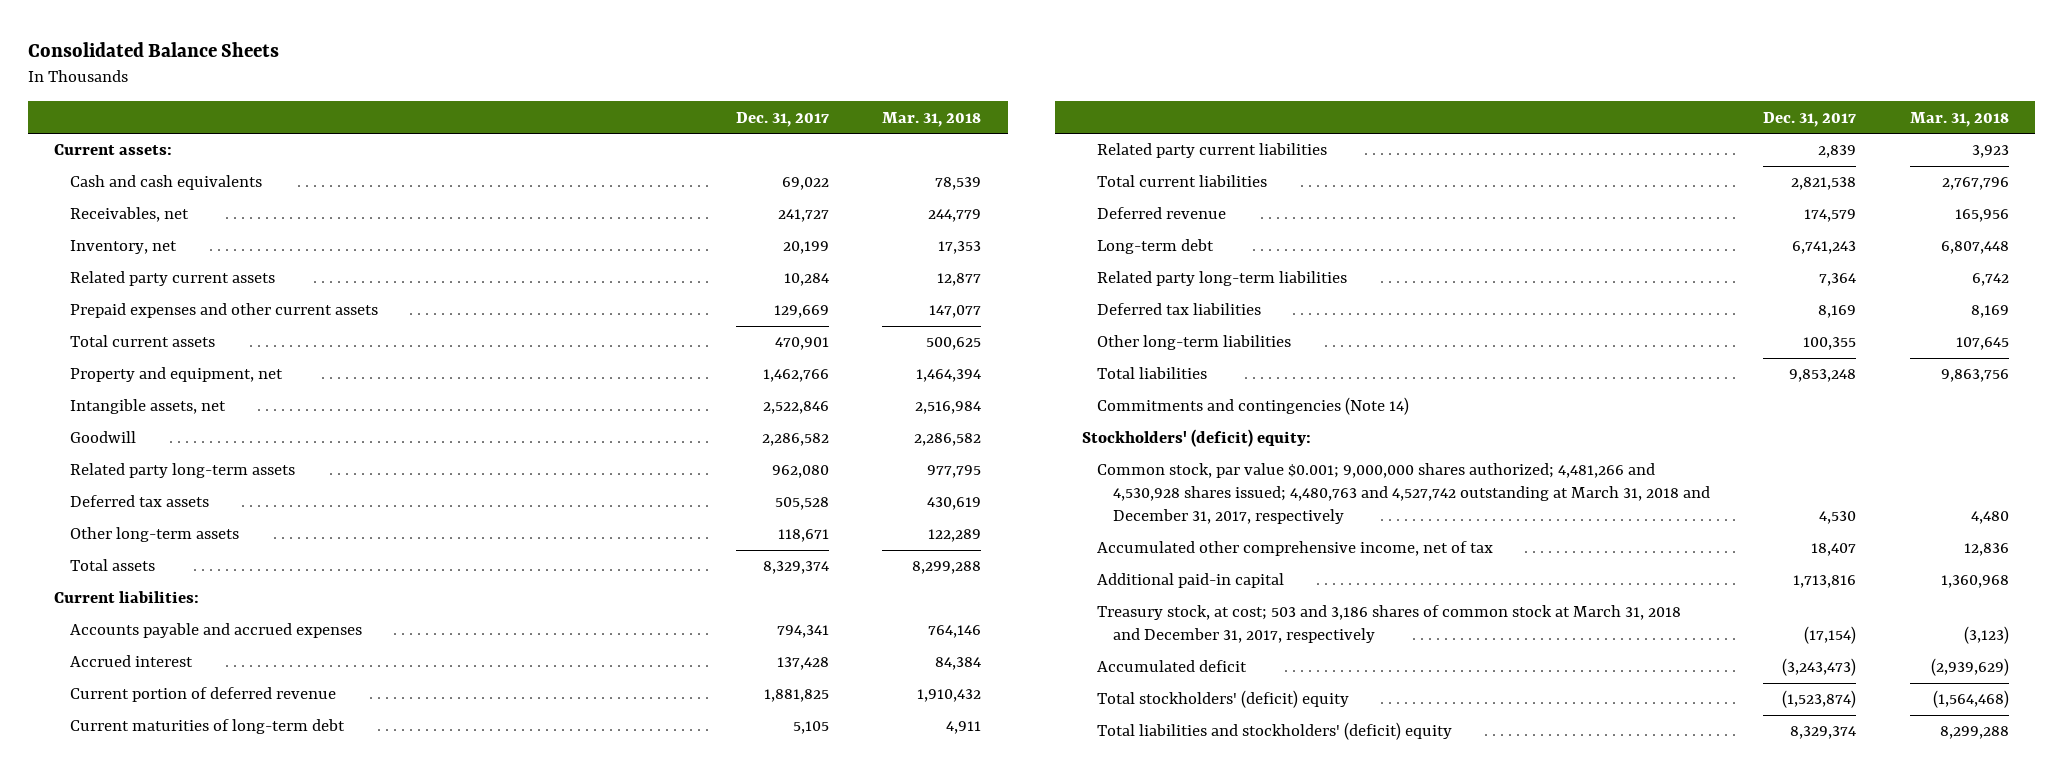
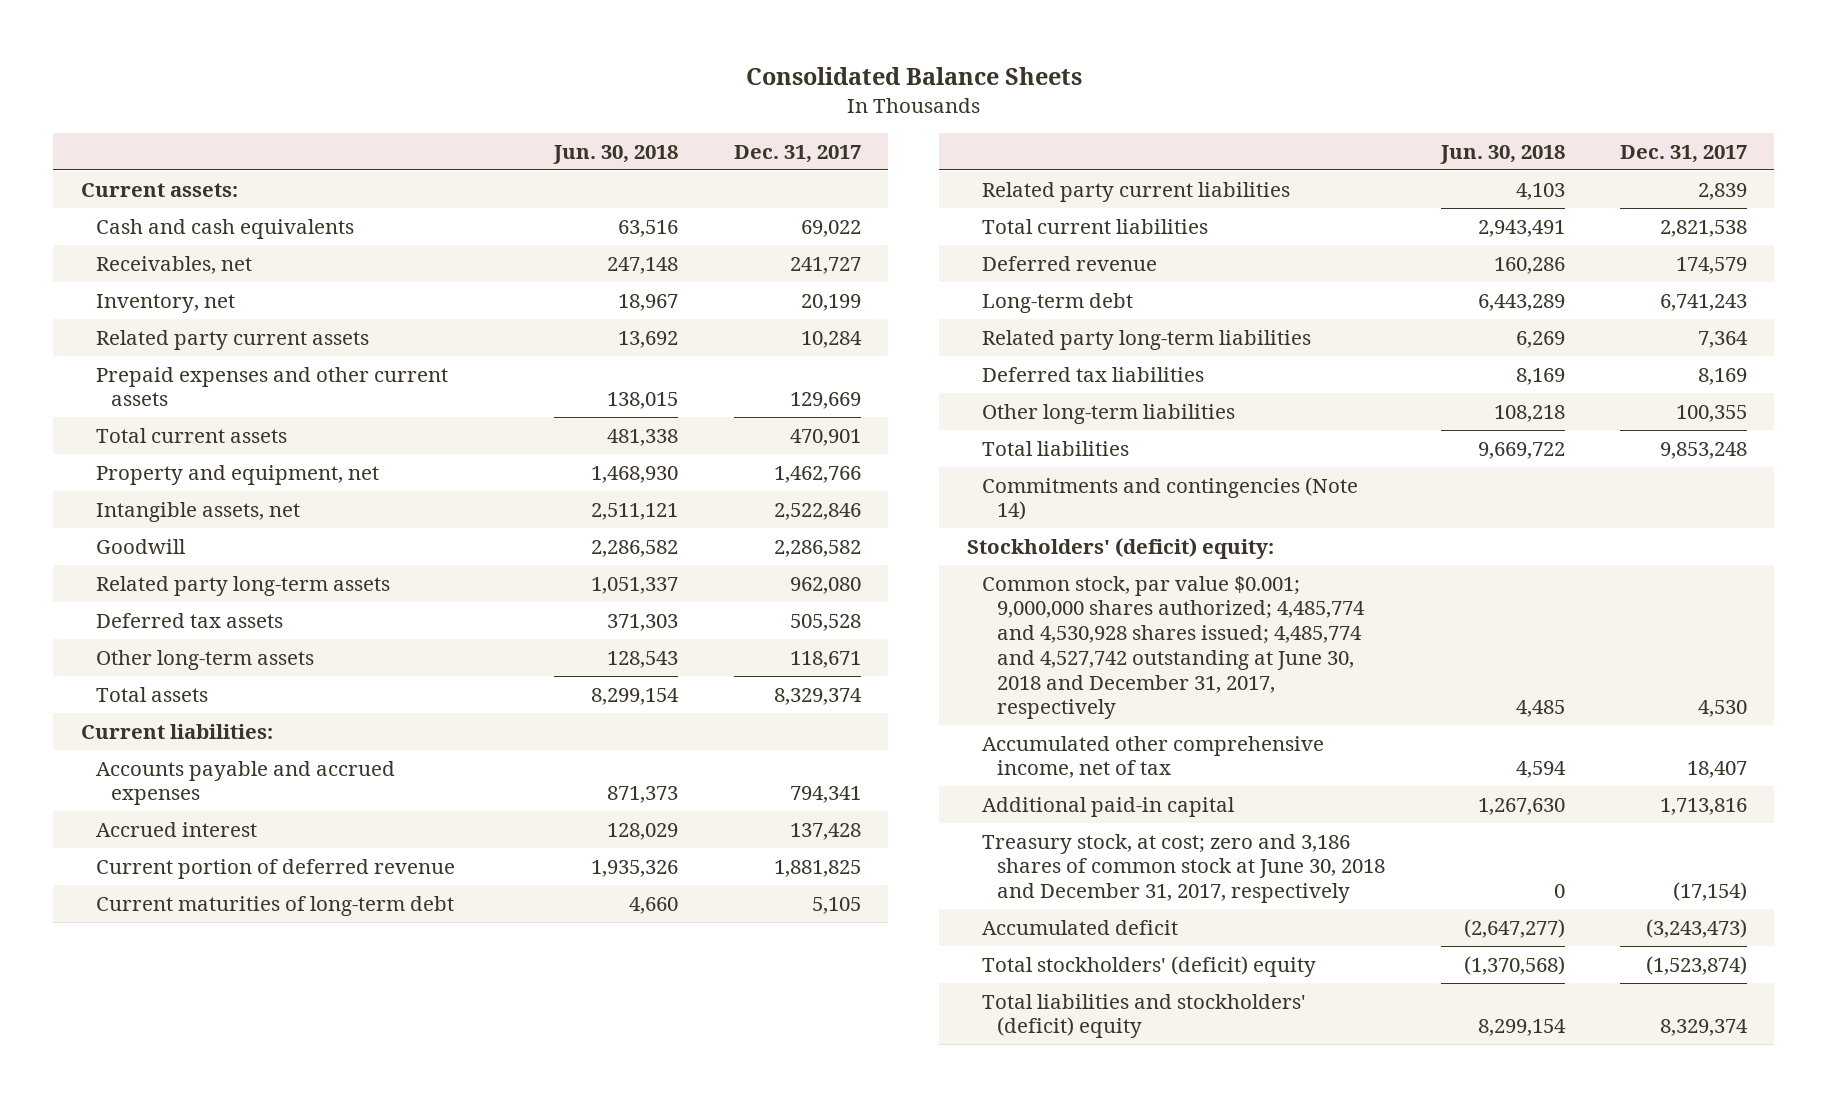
- | Dec. 31, 2017 | Mar. 31, 2018
+ | Jun. 30, 2018 | Dec. 31, 2017
- Common stock, par value $0.001; 9,000,000 shares authorized; 4,481,266 and 4,530,928 shares issued; 4,480,763 and 4,527,742 outstanding at March 31, 2018 and December 31, 2017, respectively | 4,530 | 4,480
+ Common stock, par value $0.001; 9,000,000 shares authorized; 4,485,774 and 4,530,928 shares issued; 4,485,774 and 4,527,742 outstanding at June 30, 2018 and December 31, 2017, respectively | 4,485 | 4,530
- Treasury stock, at cost; 503 and 3,186 shares of common stock at March 31, 2018 and December 31, 2017, respectively | (17,154) | (3,123)
+ Treasury stock, at cost; zero and 3,186 shares of common stock at June 30, 2018 and December 31, 2017, respectively | 0 | (17,154)

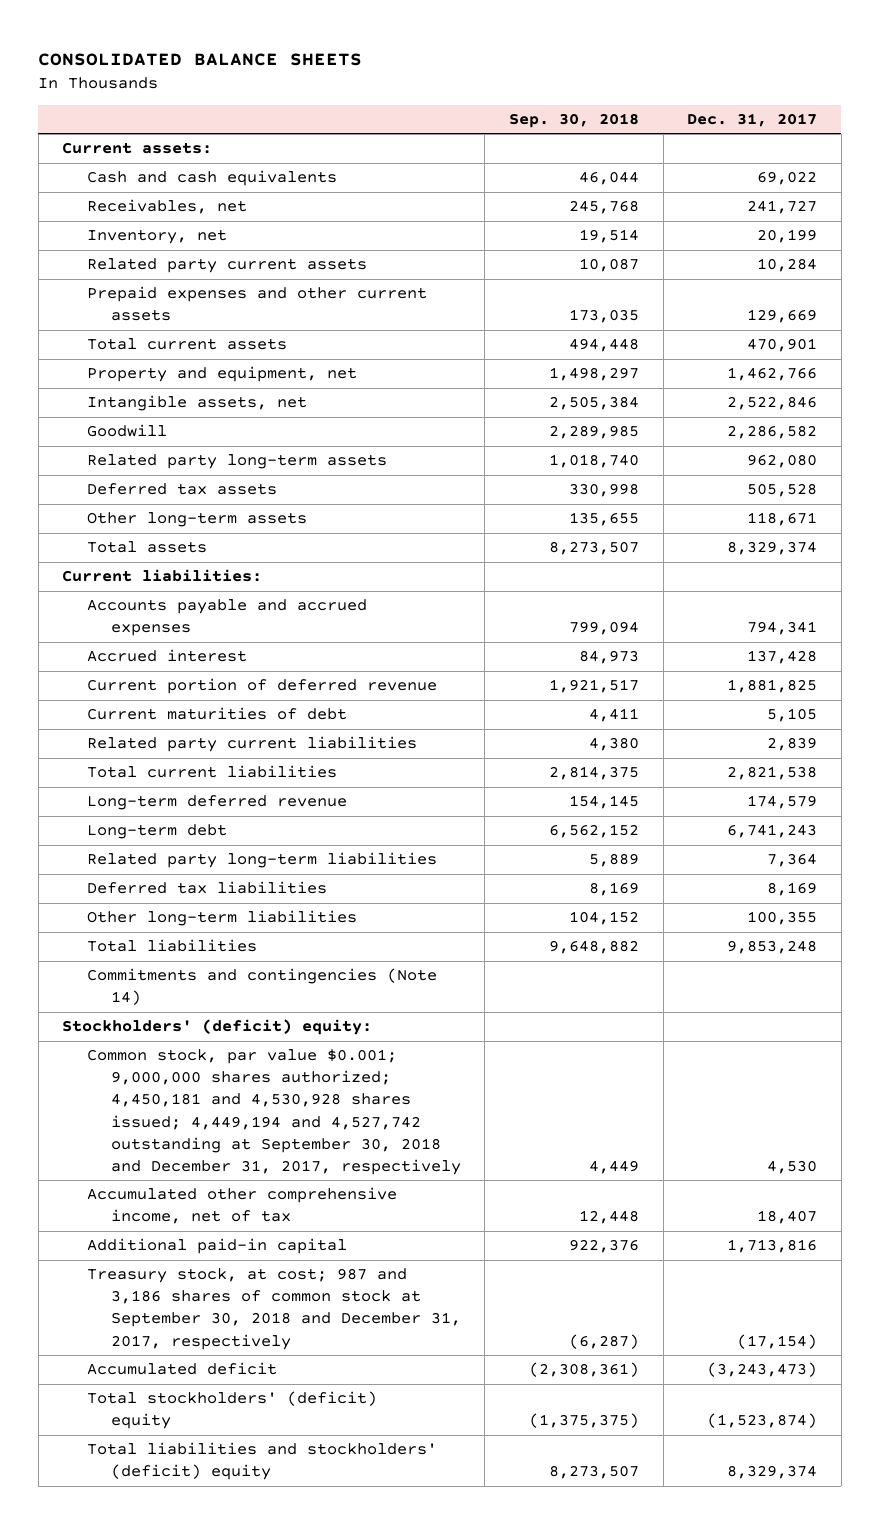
- Consolidated Balance Sheets
+ CONSOLIDATED BALANCE SHEETS
- | Jun. 30, 2018 | Dec. 31, 2017
+ | Sep. 30, 2018 | Dec. 31, 2017
- Current maturities of long-term debt | 4,660 | 5,105
+ Current maturities of debt | 4,411 | 5,105
- Deferred revenue | 160,286 | 174,579
+ Long-term deferred revenue | 154,145 | 174,579
- Common stock, par value $0.001; 9,000,000 shares authorized; 4,485,774 and 4,530,928 shares issued; 4,485,774 and 4,527,742 outstanding at June 30, 2018 and December 31, 2017, respectively | 4,485 | 4,530
+ Common stock, par value $0.001; 9,000,000 shares authorized; 4,450,181 and 4,530,928 shares issued; 4,449,194 and 4,527,742 outstanding at September 30, 2018 and December 31, 2017, respectively | 4,449 | 4,530
- Treasury stock, at cost; zero and 3,186 shares of common stock at June 30, 2018 and December 31, 2017, respectively | 0 | (17,154)
+ Treasury stock, at cost; 987 and 3,186 shares of common stock at September 30, 2018 and December 31, 2017, respectively | (6,287) | (17,154)

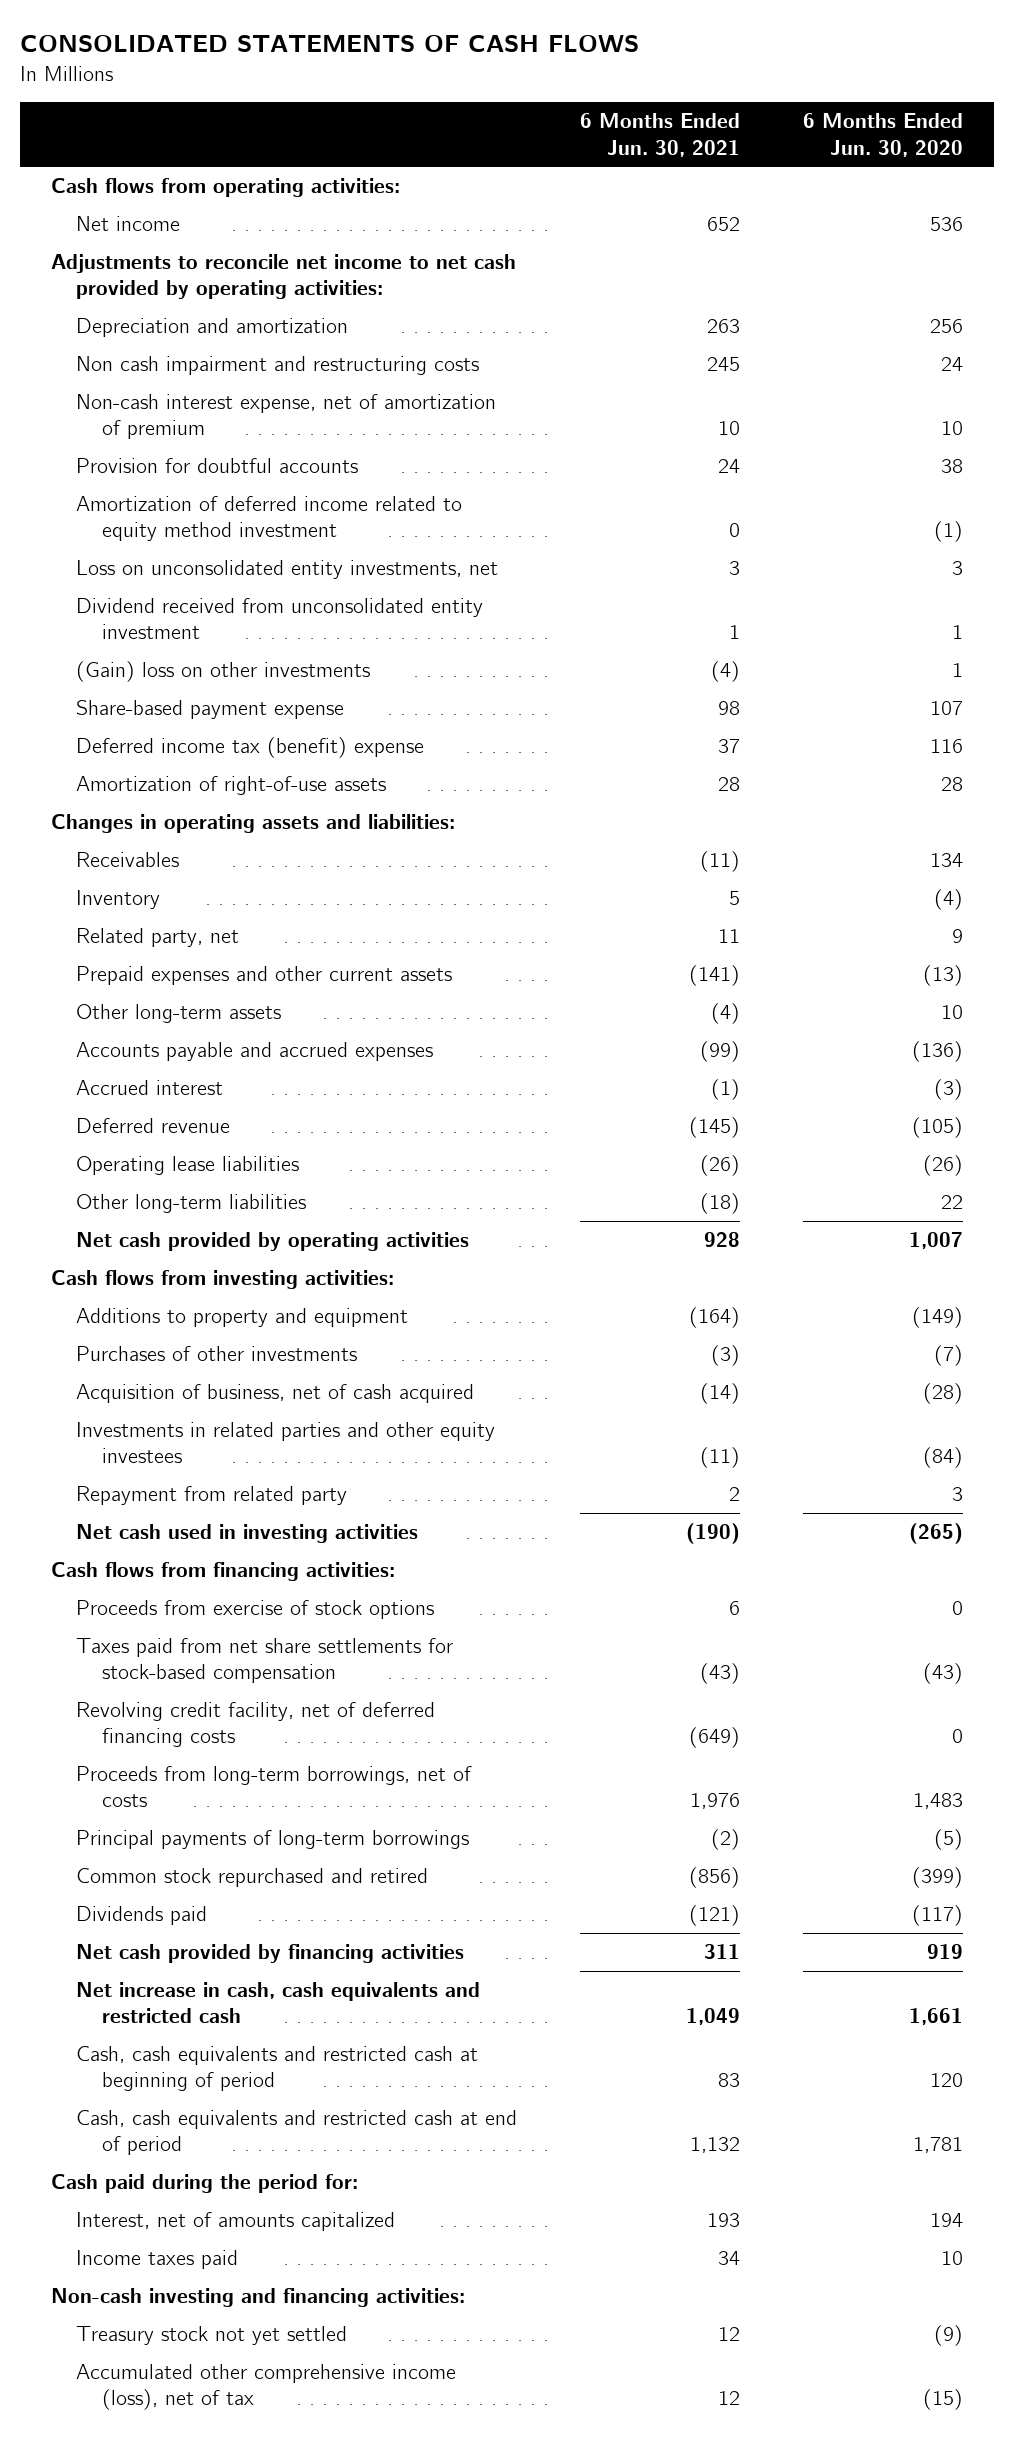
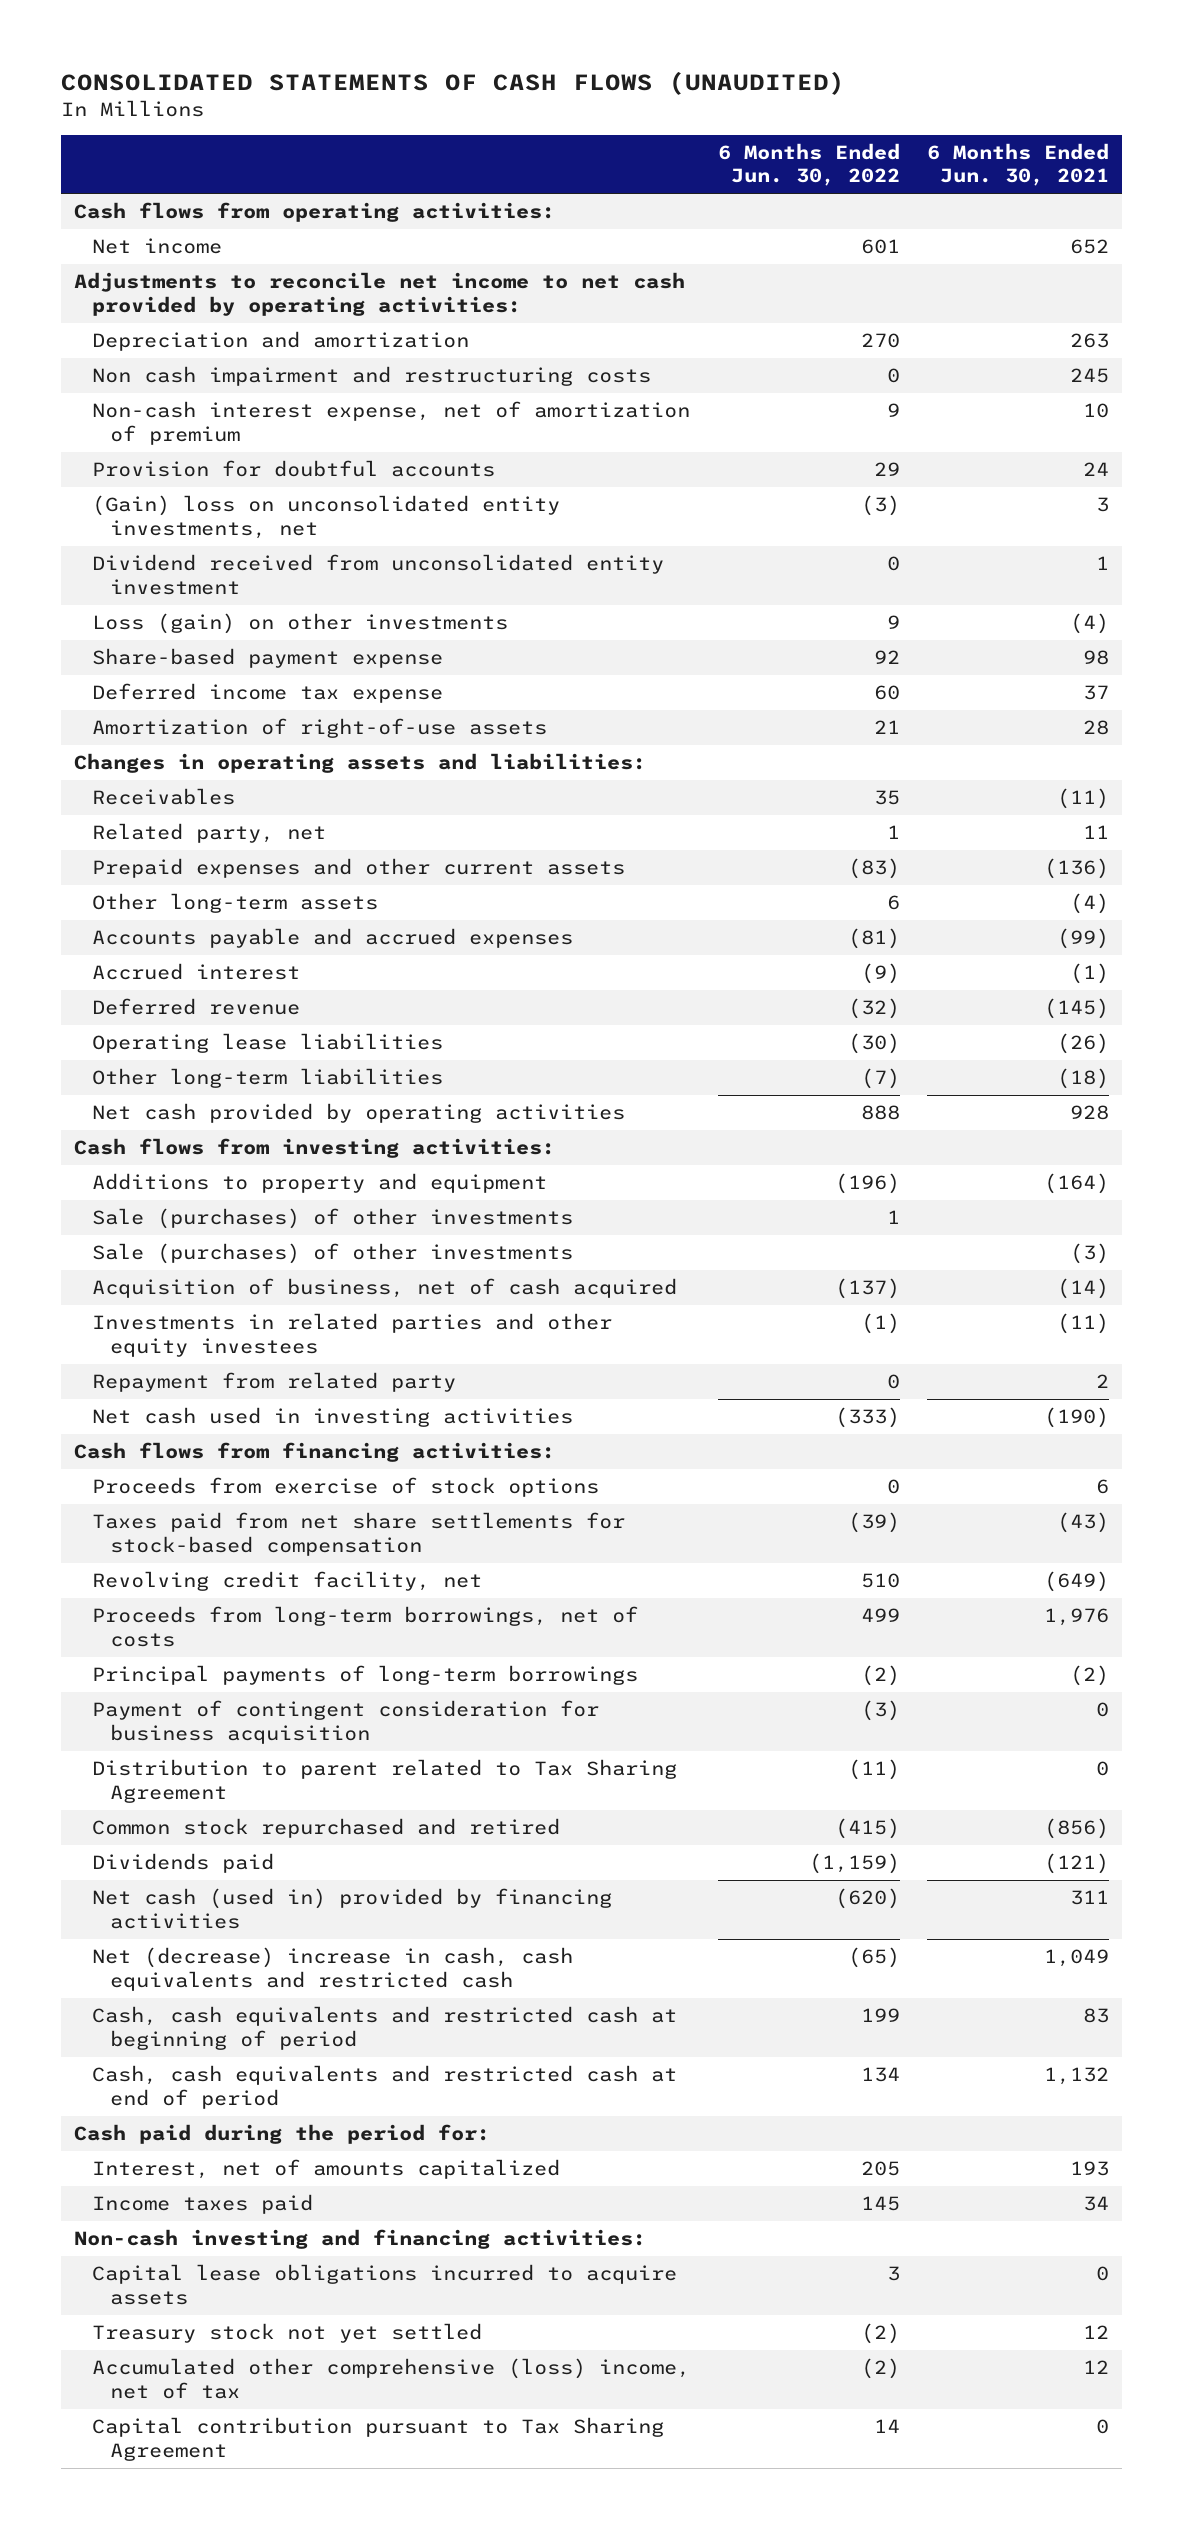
- CONSOLIDATED STATEMENTS OF CASH FLOWS
+ CONSOLIDATED STATEMENTS OF CASH FLOWS (UNAUDITED)
- | 6 Months Ended Jun. 30, 2021 | 6 Months Ended Jun. 30, 2020
+ | 6 Months Ended Jun. 30, 2022 | 6 Months Ended Jun. 30, 2021
- Amortization of deferred income related to equity method investment | 0 | (1)
- Loss on unconsolidated entity investments, net | 3 | 3
+ (Gain) loss on unconsolidated entity investments, net | (3) | 3
- (Gain) loss on other investments | (4) | 1
+ Loss (gain) on other investments | 9 | (4)
- Deferred income tax (benefit) expense | 37 | 116
+ Deferred income tax expense | 60 | 37
- Inventory | 5 | (4)
- Prepaid expenses and other current assets | (141) | (13)
+ Prepaid expenses and other current assets | (83) | (136)
- Purchases of other investments | (3) | (7)
+ Sale (purchases) of other investments | 1 |
+ Sale (purchases) of other investments | | (3)
- Revolving credit facility, net of deferred financing costs | (649) | 0
+ Revolving credit facility, net | 510 | (649)
+ Payment of contingent consideration for business acquisition | (3) | 0
+ Distribution to parent related to Tax Sharing Agreement | (11) | 0
- Net cash provided by financing activities | 311 | 919
- Net increase in cash, cash equivalents and restricted cash | 1,049 | 1,661
+ Net cash (used in) provided by financing activities | (620) | 311
+ Net (decrease) increase in cash, cash equivalents and restricted cash | (65) | 1,049
+ Capital lease obligations incurred to acquire assets | 3 | 0
- Accumulated other comprehensive income (loss), net of tax | 12 | (15)
+ Accumulated other comprehensive (loss) income, net of tax | (2) | 12
+ Capital contribution pursuant to Tax Sharing Agreement | 14 | 0

